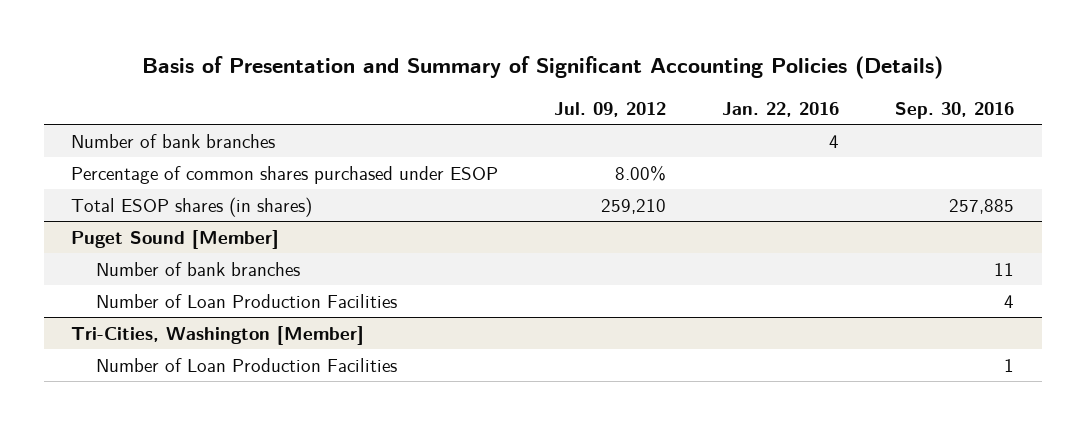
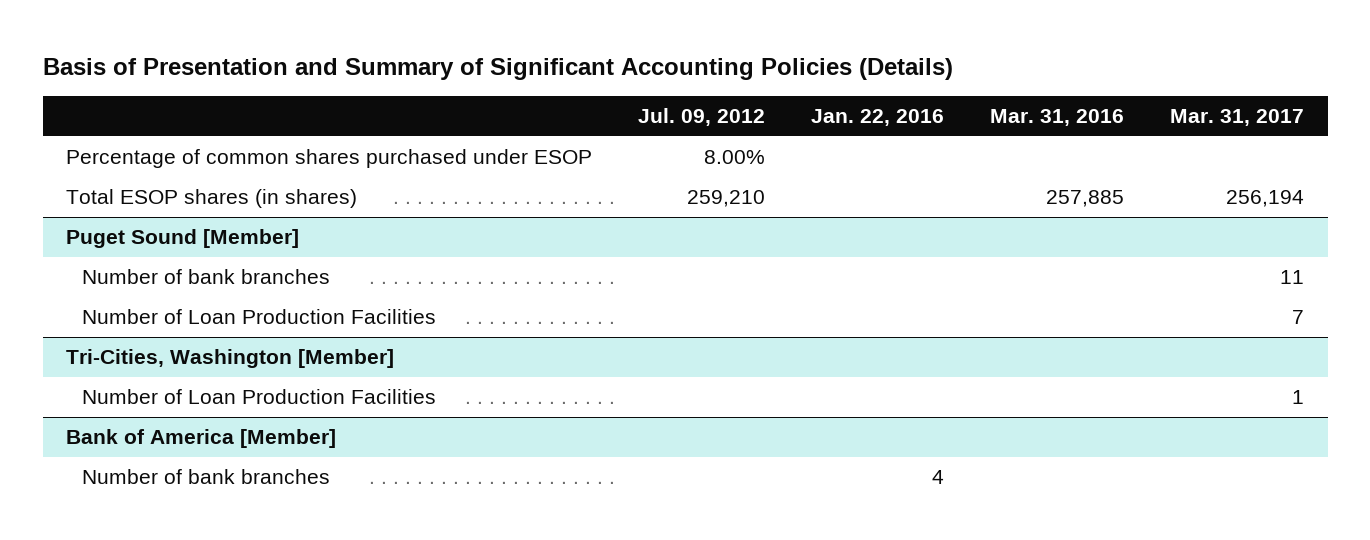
- | Jul. 09, 2012 | Jan. 22, 2016 | Sep. 30, 2016
+ | Jul. 09, 2012 | Jan. 22, 2016 | Mar. 31, 2016 | Mar. 31, 2017
- Number of bank branches | | 4 |
+ Bank of America [Member]
+ Number of bank branches | | 4 | |

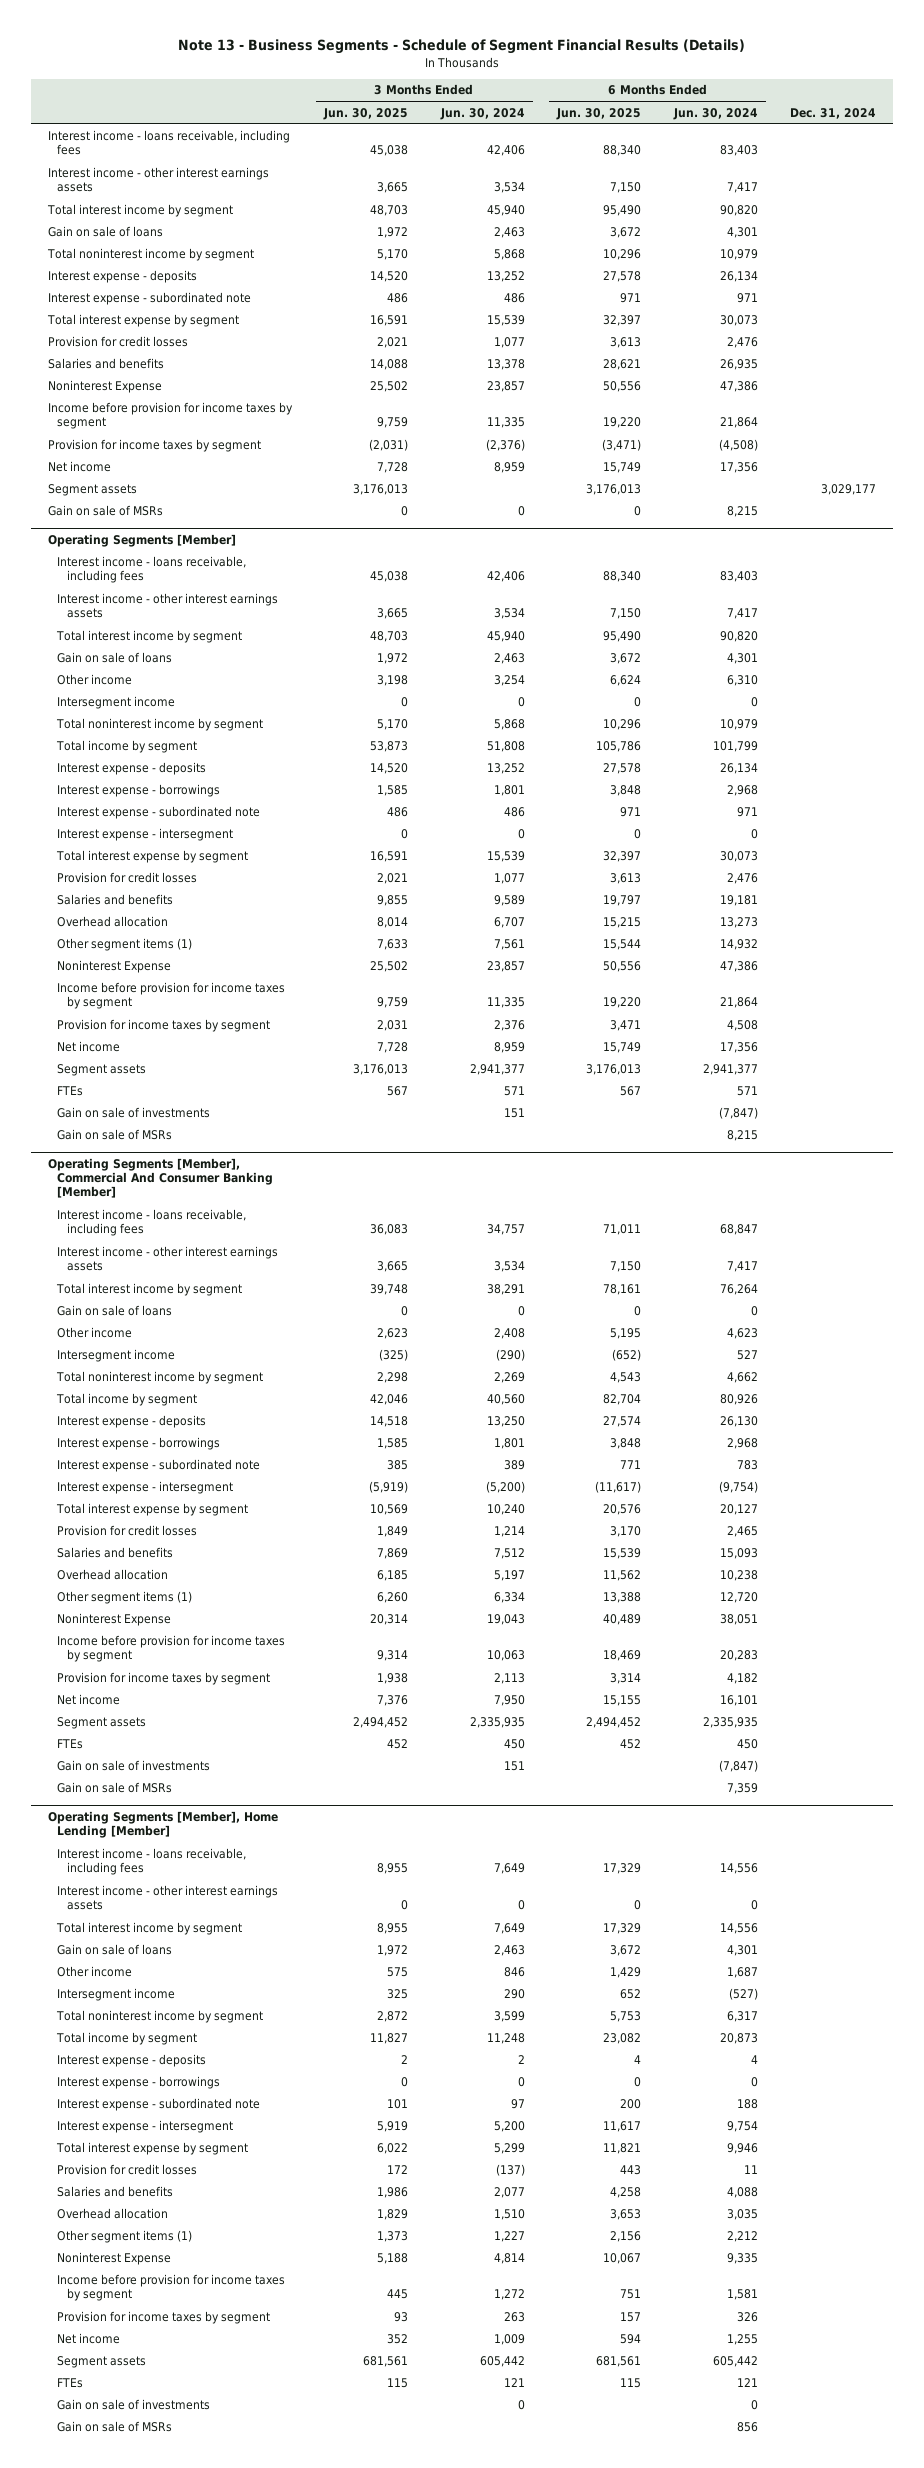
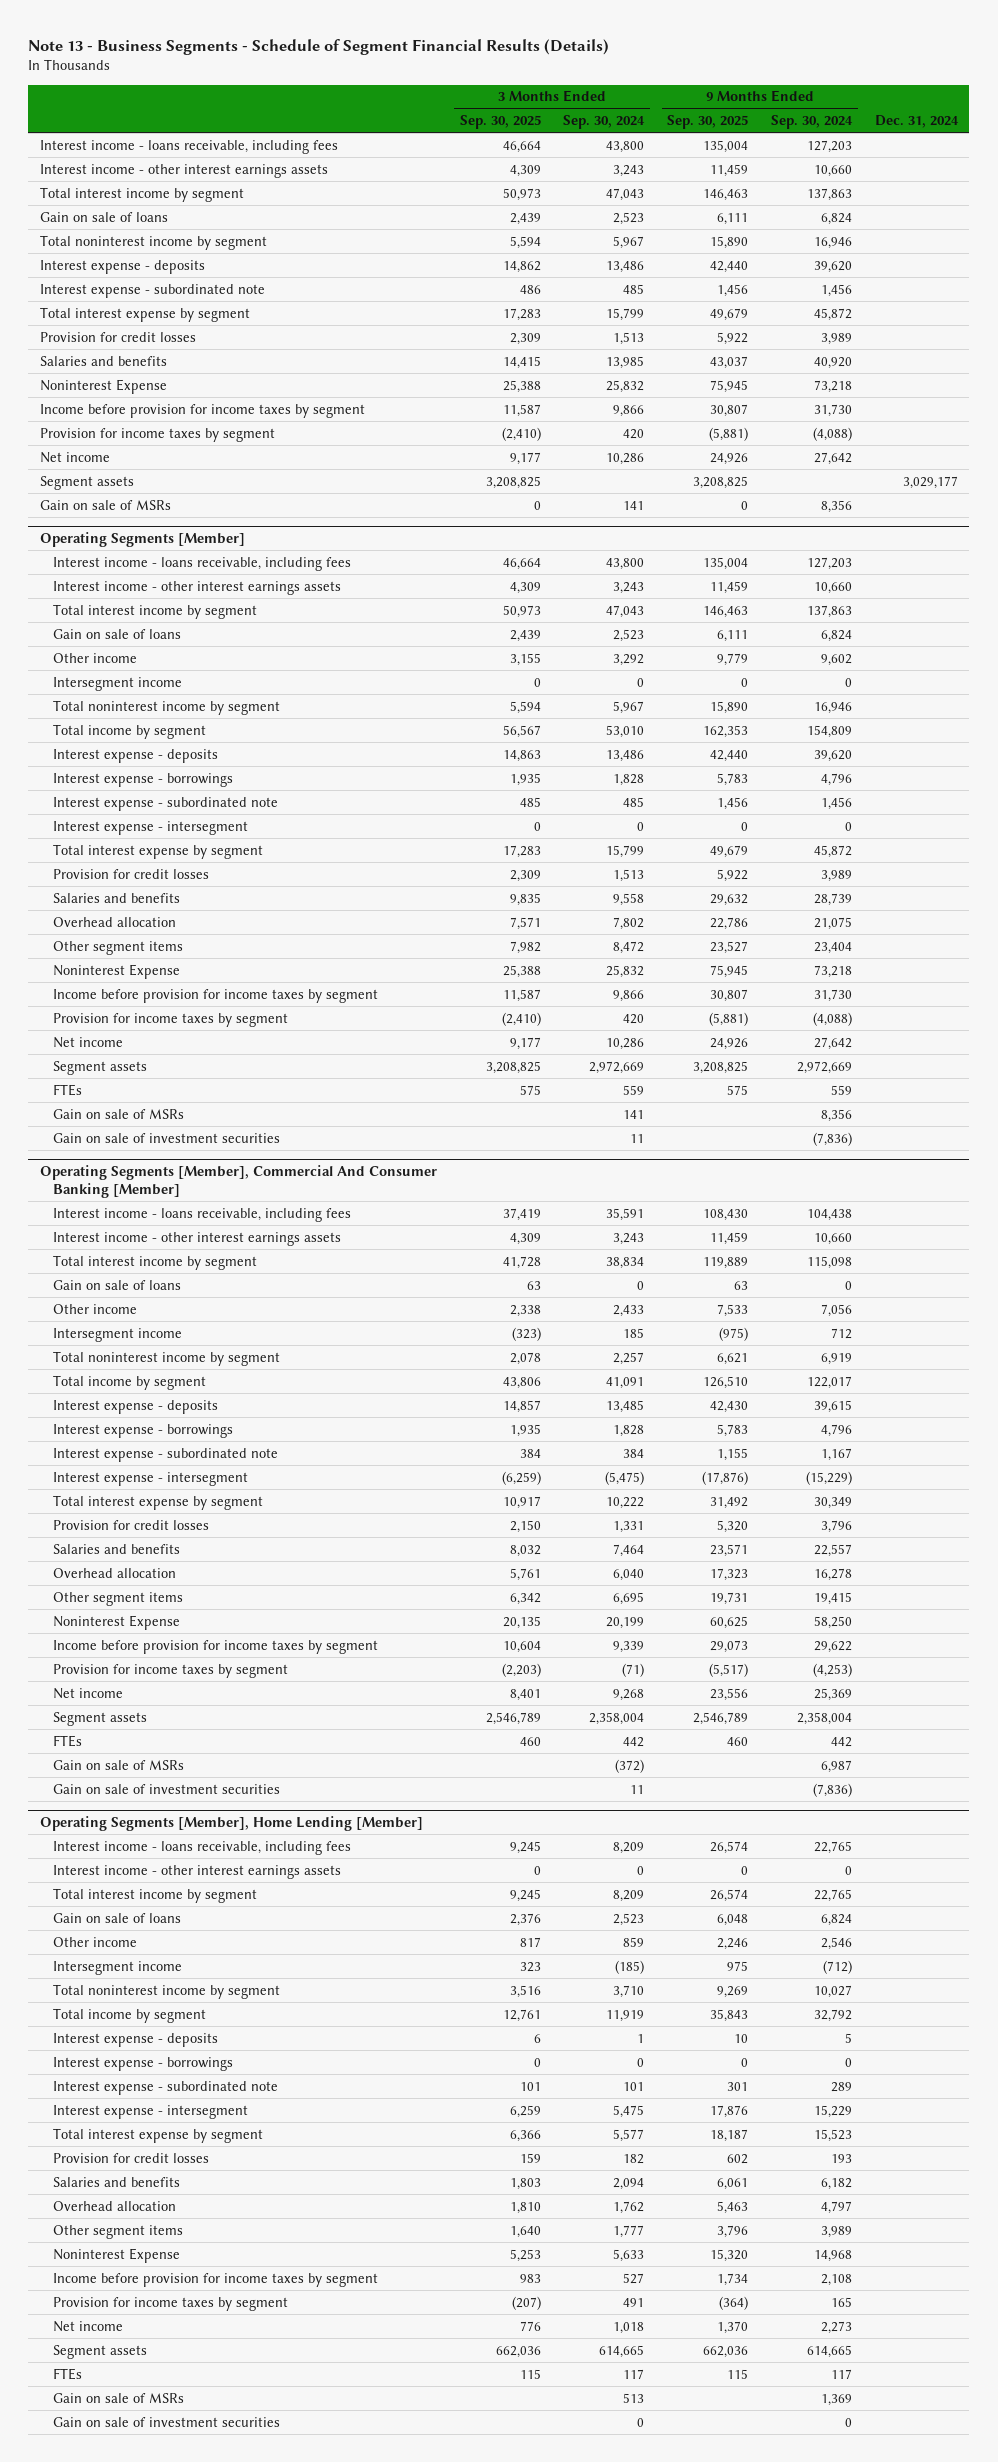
- | 3 Months Ended Jun. 30, 2025 | 3 Months Ended Jun. 30, 2024 | 6 Months Ended Jun. 30, 2025 | 6 Months Ended Jun. 30, 2024 | Dec. 31, 2024
+ | 3 Months Ended Sep. 30, 2025 | 3 Months Ended Sep. 30, 2024 | 9 Months Ended Sep. 30, 2025 | 9 Months Ended Sep. 30, 2024 | Dec. 31, 2024
@ Operating Segments [Member]
- Other segment items (1) | 7,633 | 7,561 | 15,544 | 14,932 |
+ Other segment items | 7,982 | 8,472 | 23,527 | 23,404 |
- Gain on sale of investments | | 151 | | (7,847) |
+ Gain on sale of investment securities | | 11 | | (7,836) |
@ Operating Segments [Member], Commercial And Consumer Banking [Member]
- Other segment items (1) | 6,260 | 6,334 | 13,388 | 12,720 |
+ Other segment items | 6,342 | 6,695 | 19,731 | 19,415 |
- Gain on sale of investments | | 151 | | (7,847) |
+ Gain on sale of investment securities | | 11 | | (7,836) |
@ Operating Segments [Member], Home Lending [Member]
- Other segment items (1) | 1,373 | 1,227 | 2,156 | 2,212 |
+ Other segment items | 1,640 | 1,777 | 3,796 | 3,989 |
- Gain on sale of investments | | 0 | | 0 |
+ Gain on sale of investment securities | | 0 | | 0 |

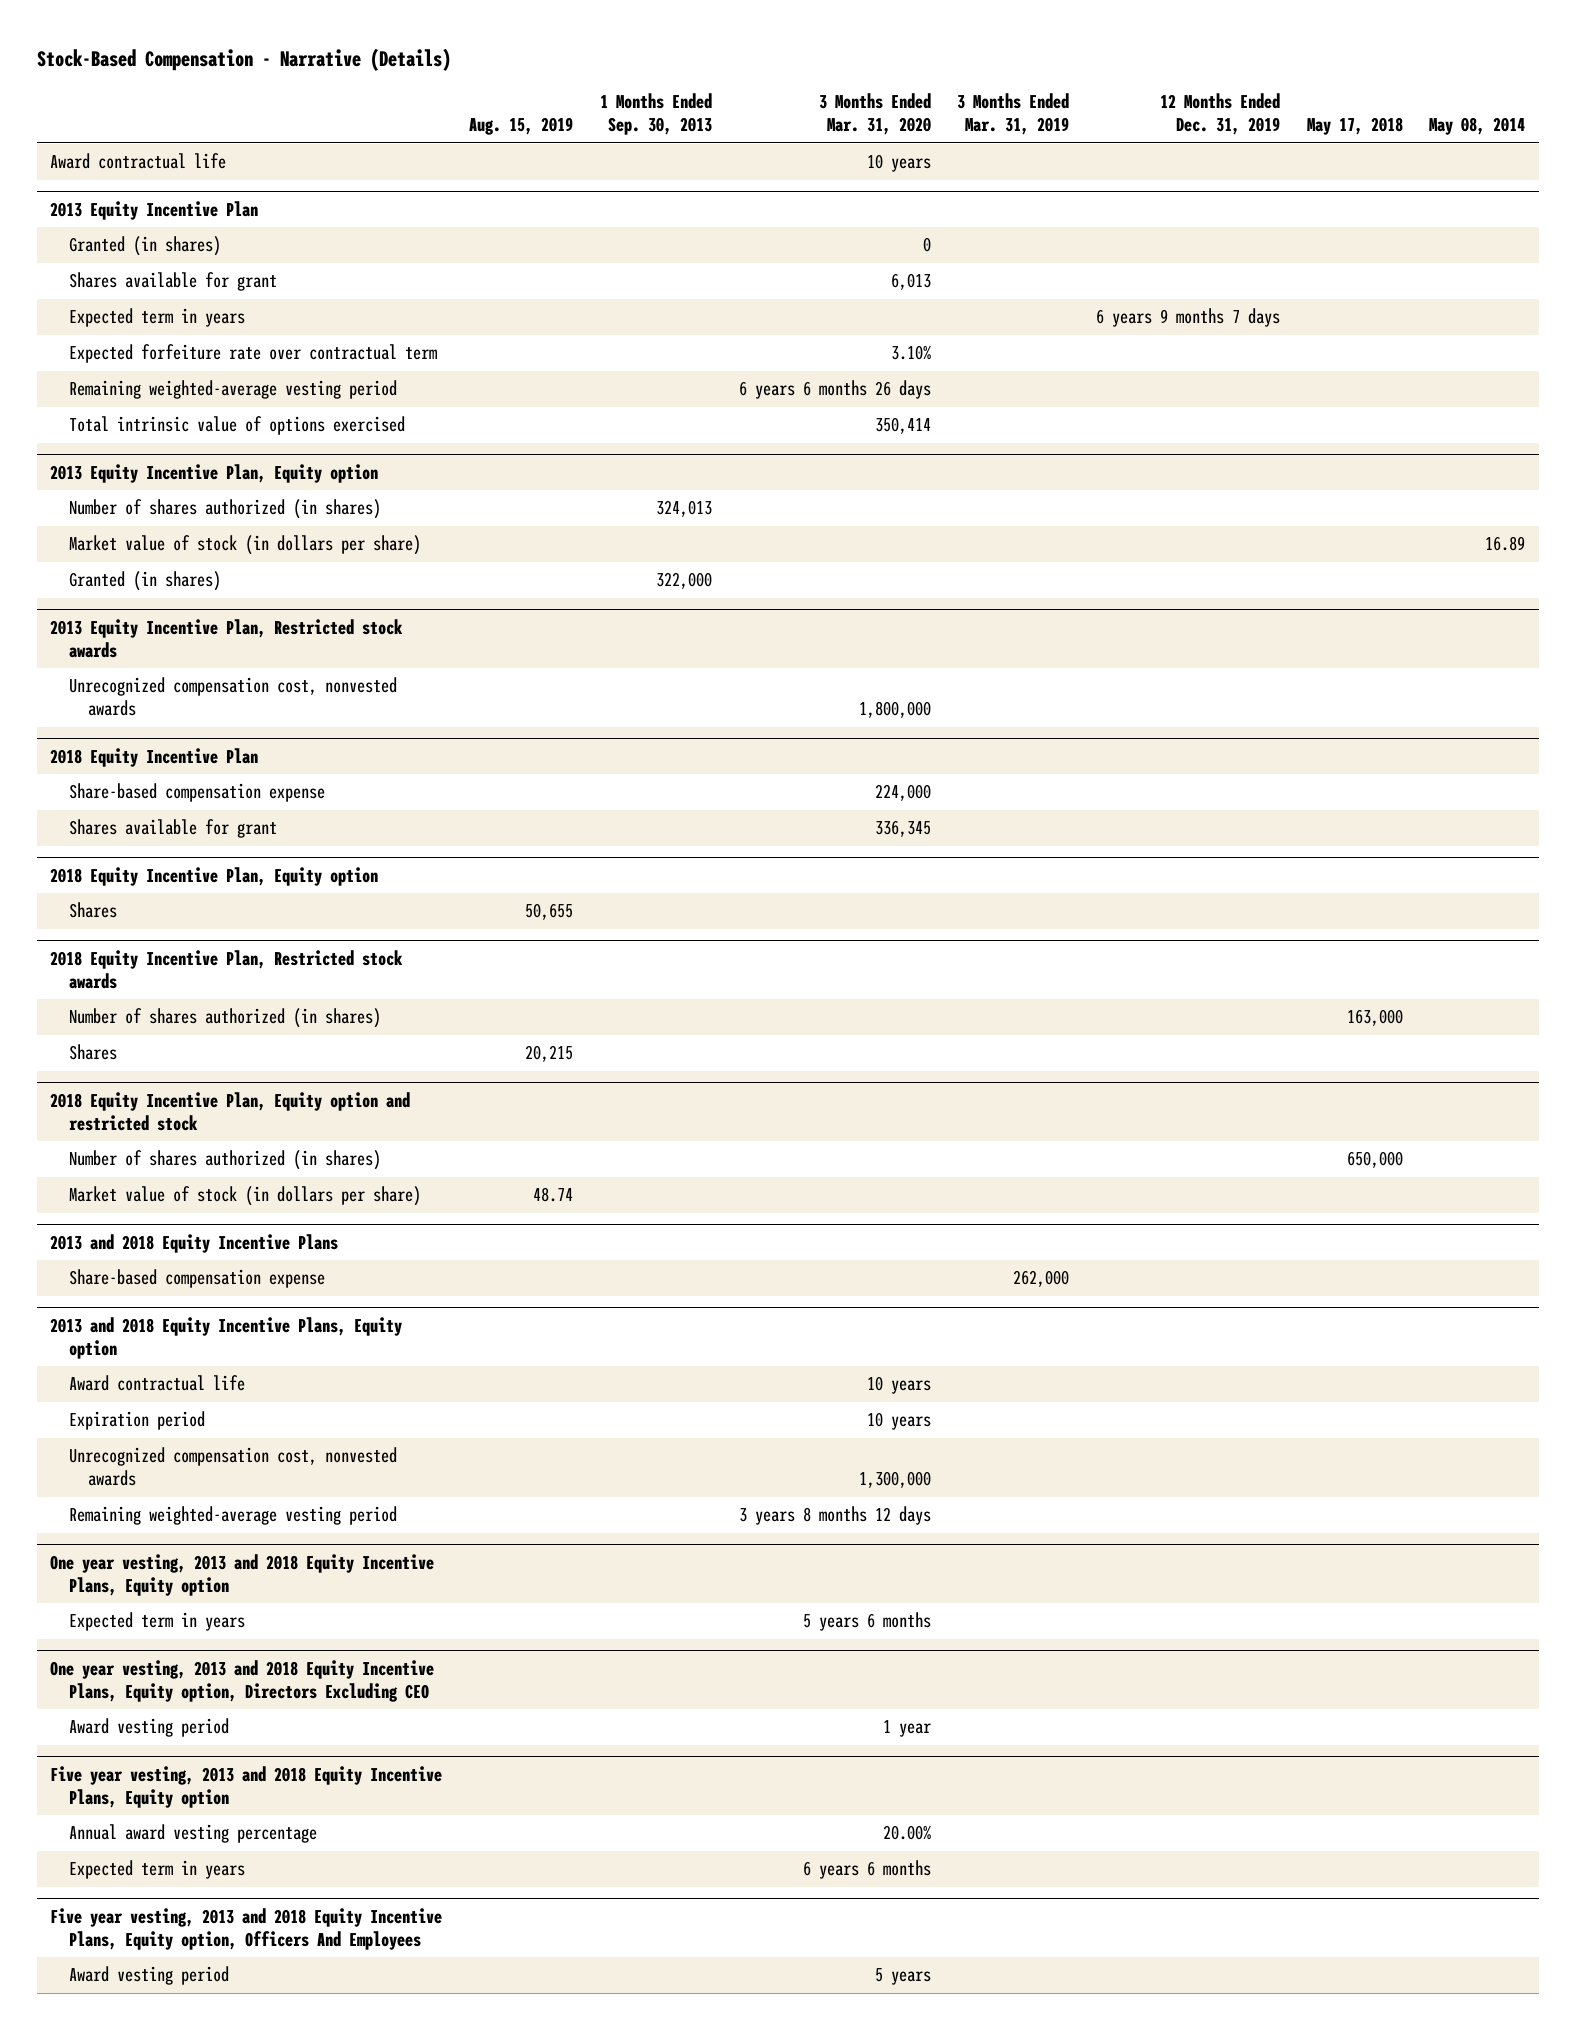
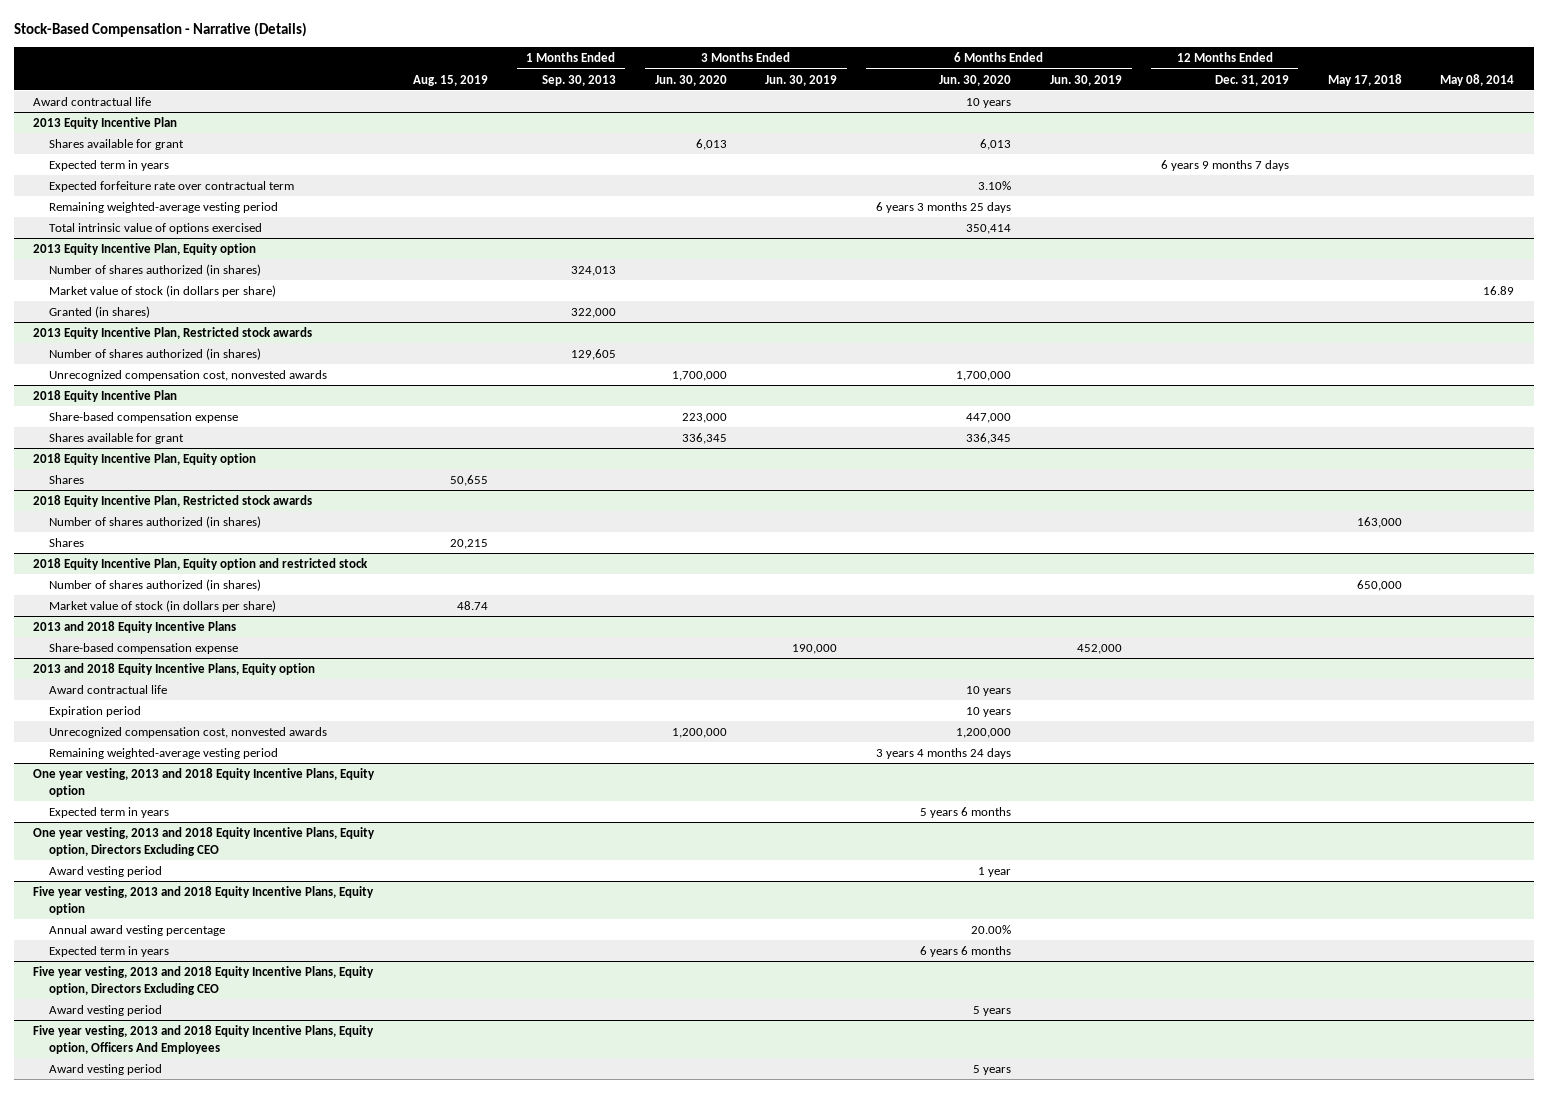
- | Aug. 15, 2019 | 1 Months Ended Sep. 30, 2013 | 3 Months Ended Mar. 31, 2020 | 3 Months Ended Mar. 31, 2019 | 12 Months Ended Dec. 31, 2019 | May 17, 2018 | May 08, 2014
+ | Aug. 15, 2019 | 1 Months Ended Sep. 30, 2013 | 3 Months Ended Jun. 30, 2020 | 3 Months Ended Jun. 30, 2019 | 6 Months Ended Jun. 30, 2020 | 6 Months Ended Jun. 30, 2019 | 12 Months Ended Dec. 31, 2019 | May 17, 2018 | May 08, 2014
@ 2013 Equity Incentive Plan
- Granted (in shares) | | | 0 | | | |
@ 2013 Equity Incentive Plan, Restricted stock awards
+ Number of shares authorized (in shares) | | 129,605 | | | | | | |
+ Five year vesting, 2013 and 2018 Equity Incentive Plans, Equity option, Directors Excluding CEO
+ Award vesting period | | | | | 5 years | | | |

